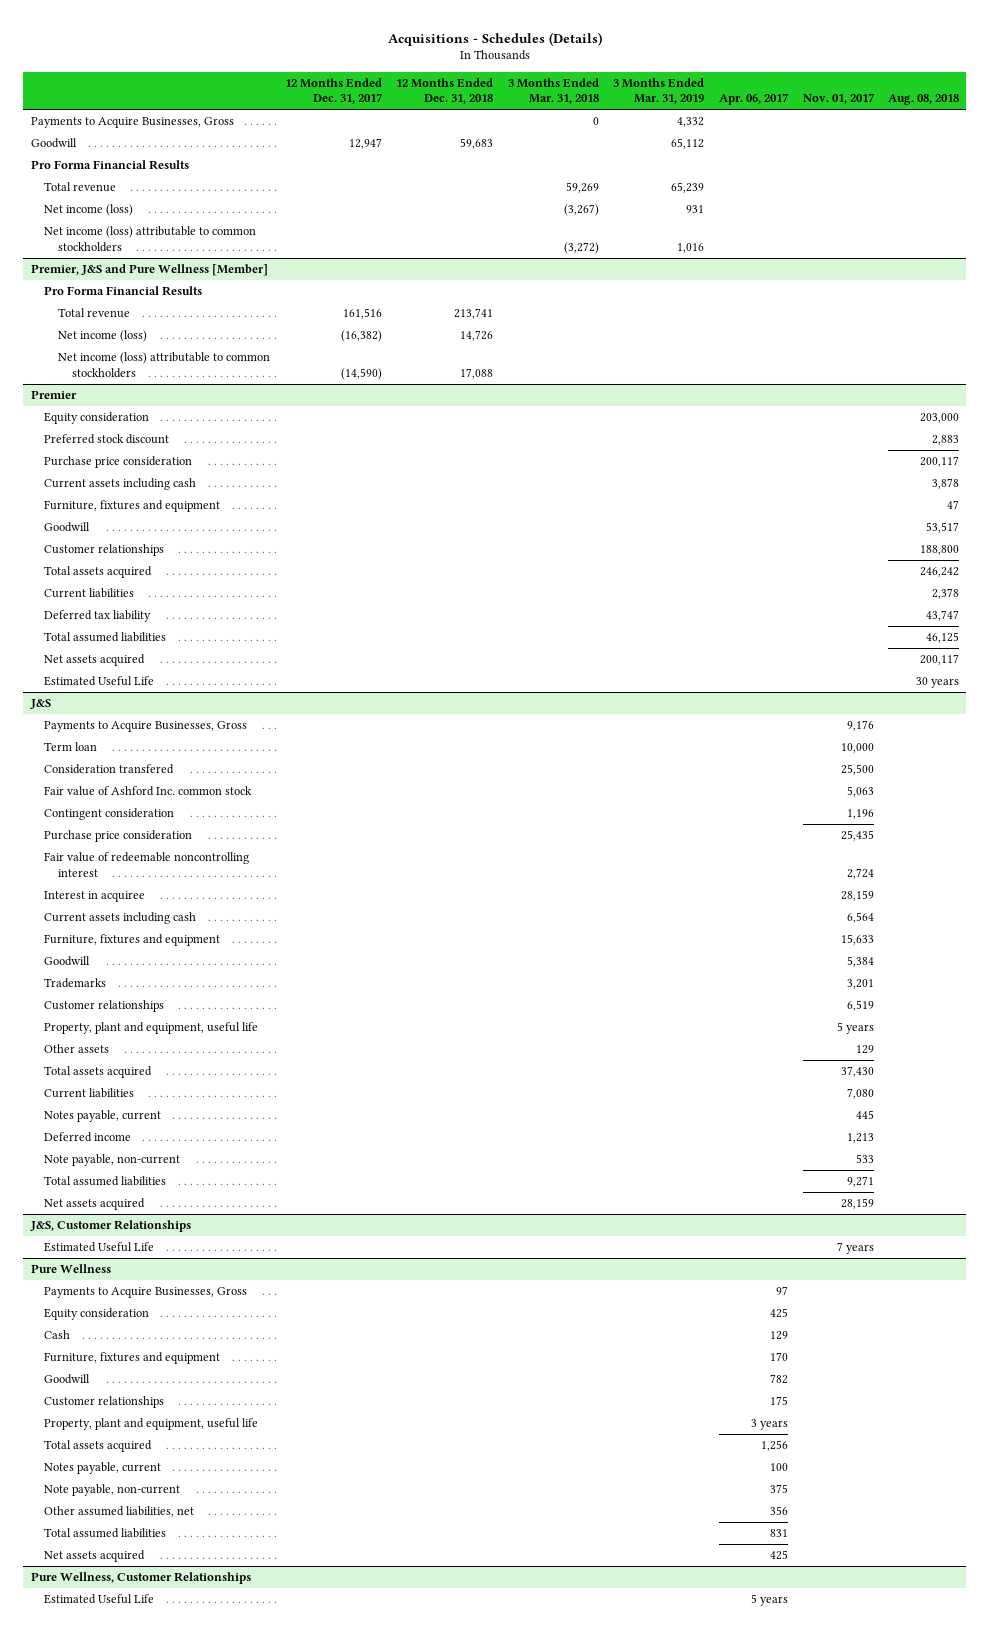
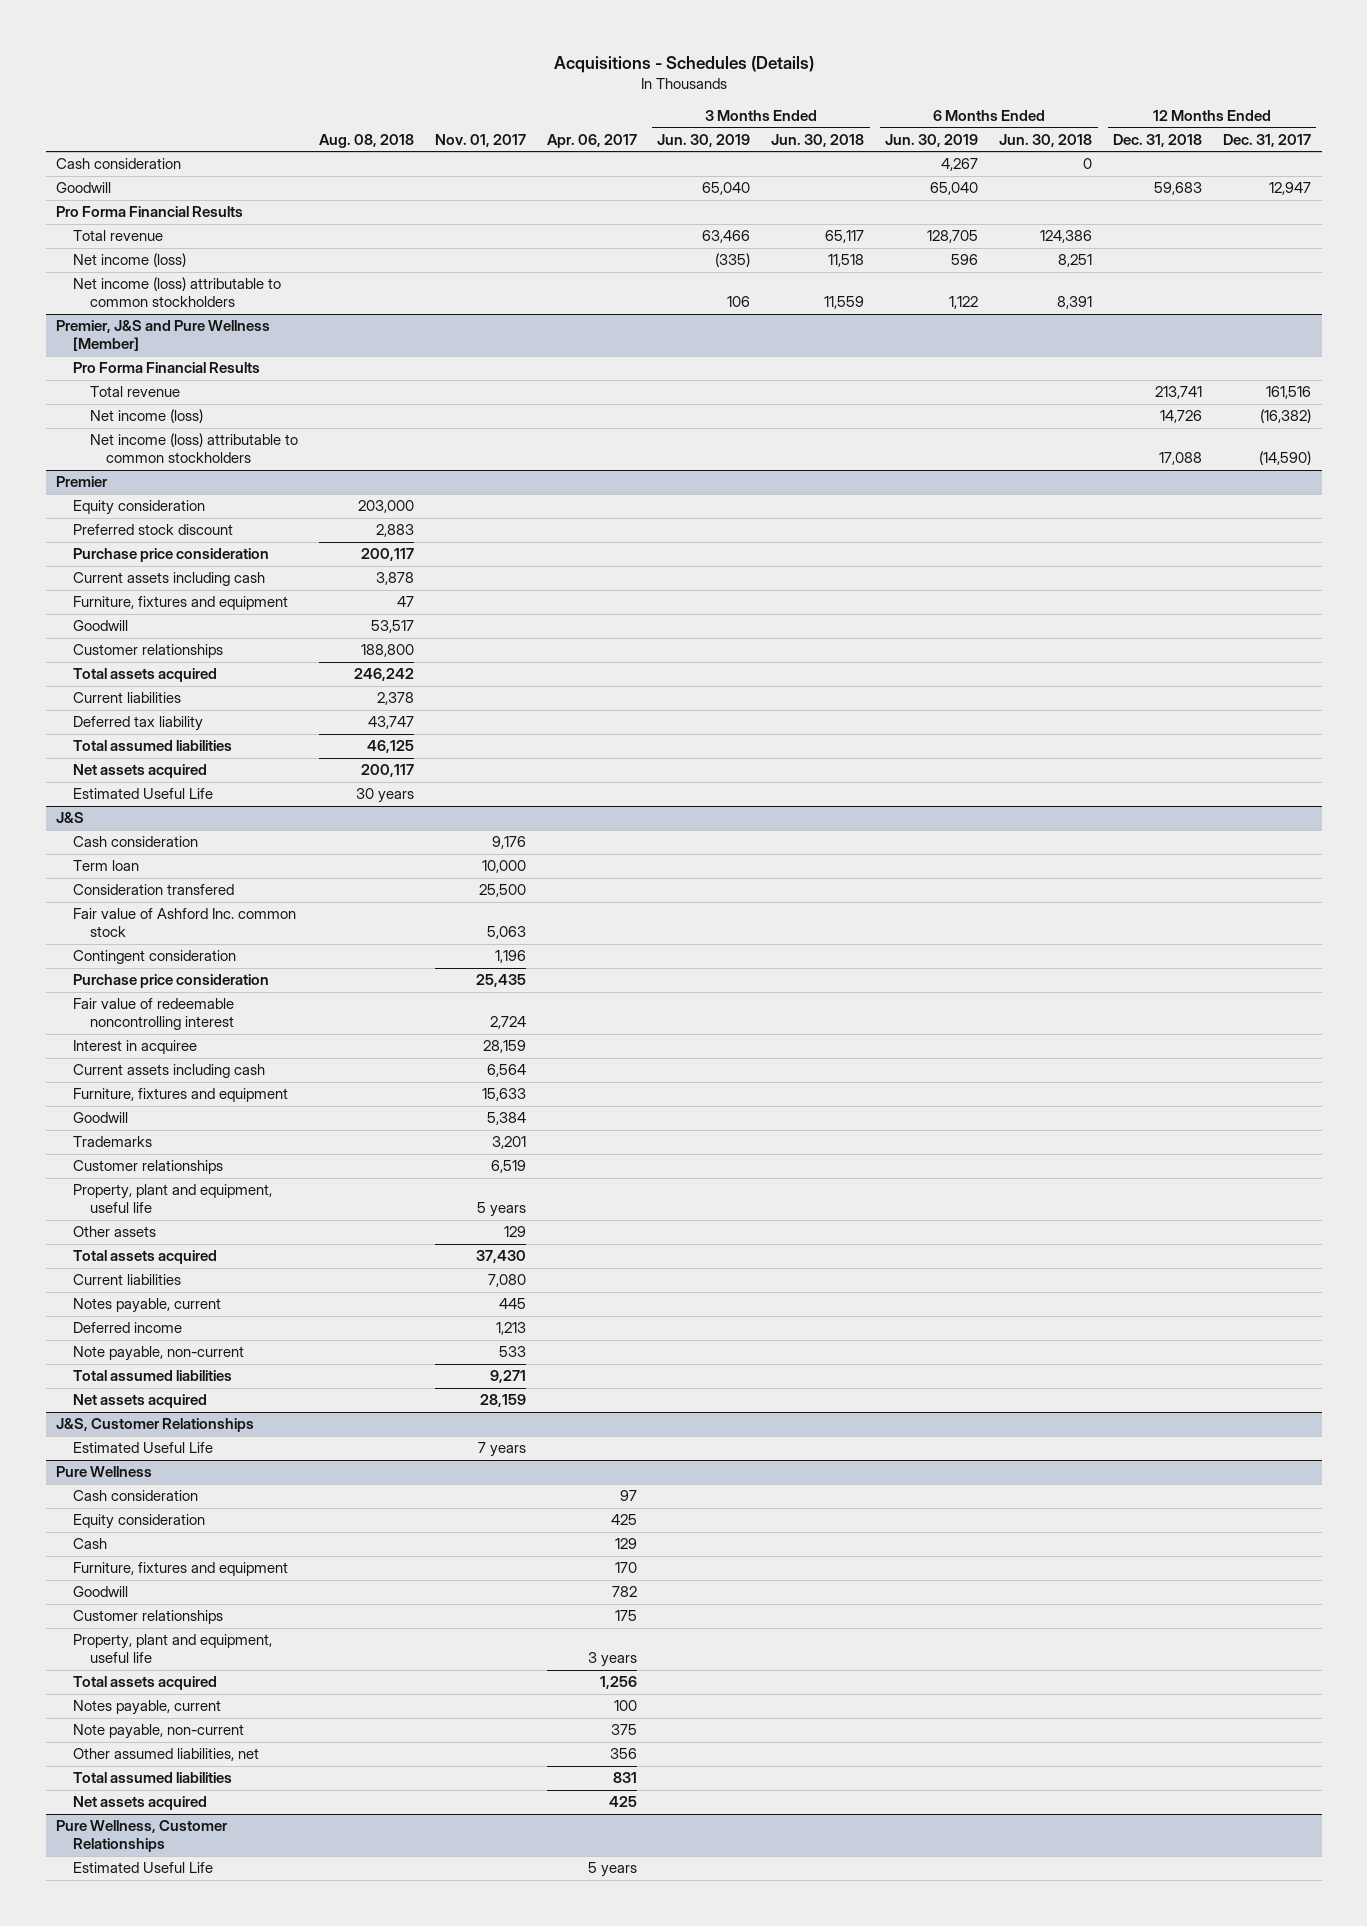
- | 12 Months Ended Dec. 31, 2017 | 12 Months Ended Dec. 31, 2018 | 3 Months Ended Mar. 31, 2018 | 3 Months Ended Mar. 31, 2019 | Apr. 06, 2017 | Nov. 01, 2017 | Aug. 08, 2018
+ | Aug. 08, 2018 | Nov. 01, 2017 | Apr. 06, 2017 | 3 Months Ended Jun. 30, 2019 | 3 Months Ended Jun. 30, 2018 | 6 Months Ended Jun. 30, 2019 | 6 Months Ended Jun. 30, 2018 | 12 Months Ended Dec. 31, 2018 | 12 Months Ended Dec. 31, 2017
- Payments to Acquire Businesses, Gross | | | 0 | 4,332 | | |
+ Cash consideration | | | | | | 4,267 | 0 | |
@ J&S
- Payments to Acquire Businesses, Gross | | | | | | 9,176 |
+ Cash consideration | | 9,176 | | | | | | |
@ Pure Wellness
- Payments to Acquire Businesses, Gross | | | | | 97 | |
+ Cash consideration | | | 97 | | | | | |

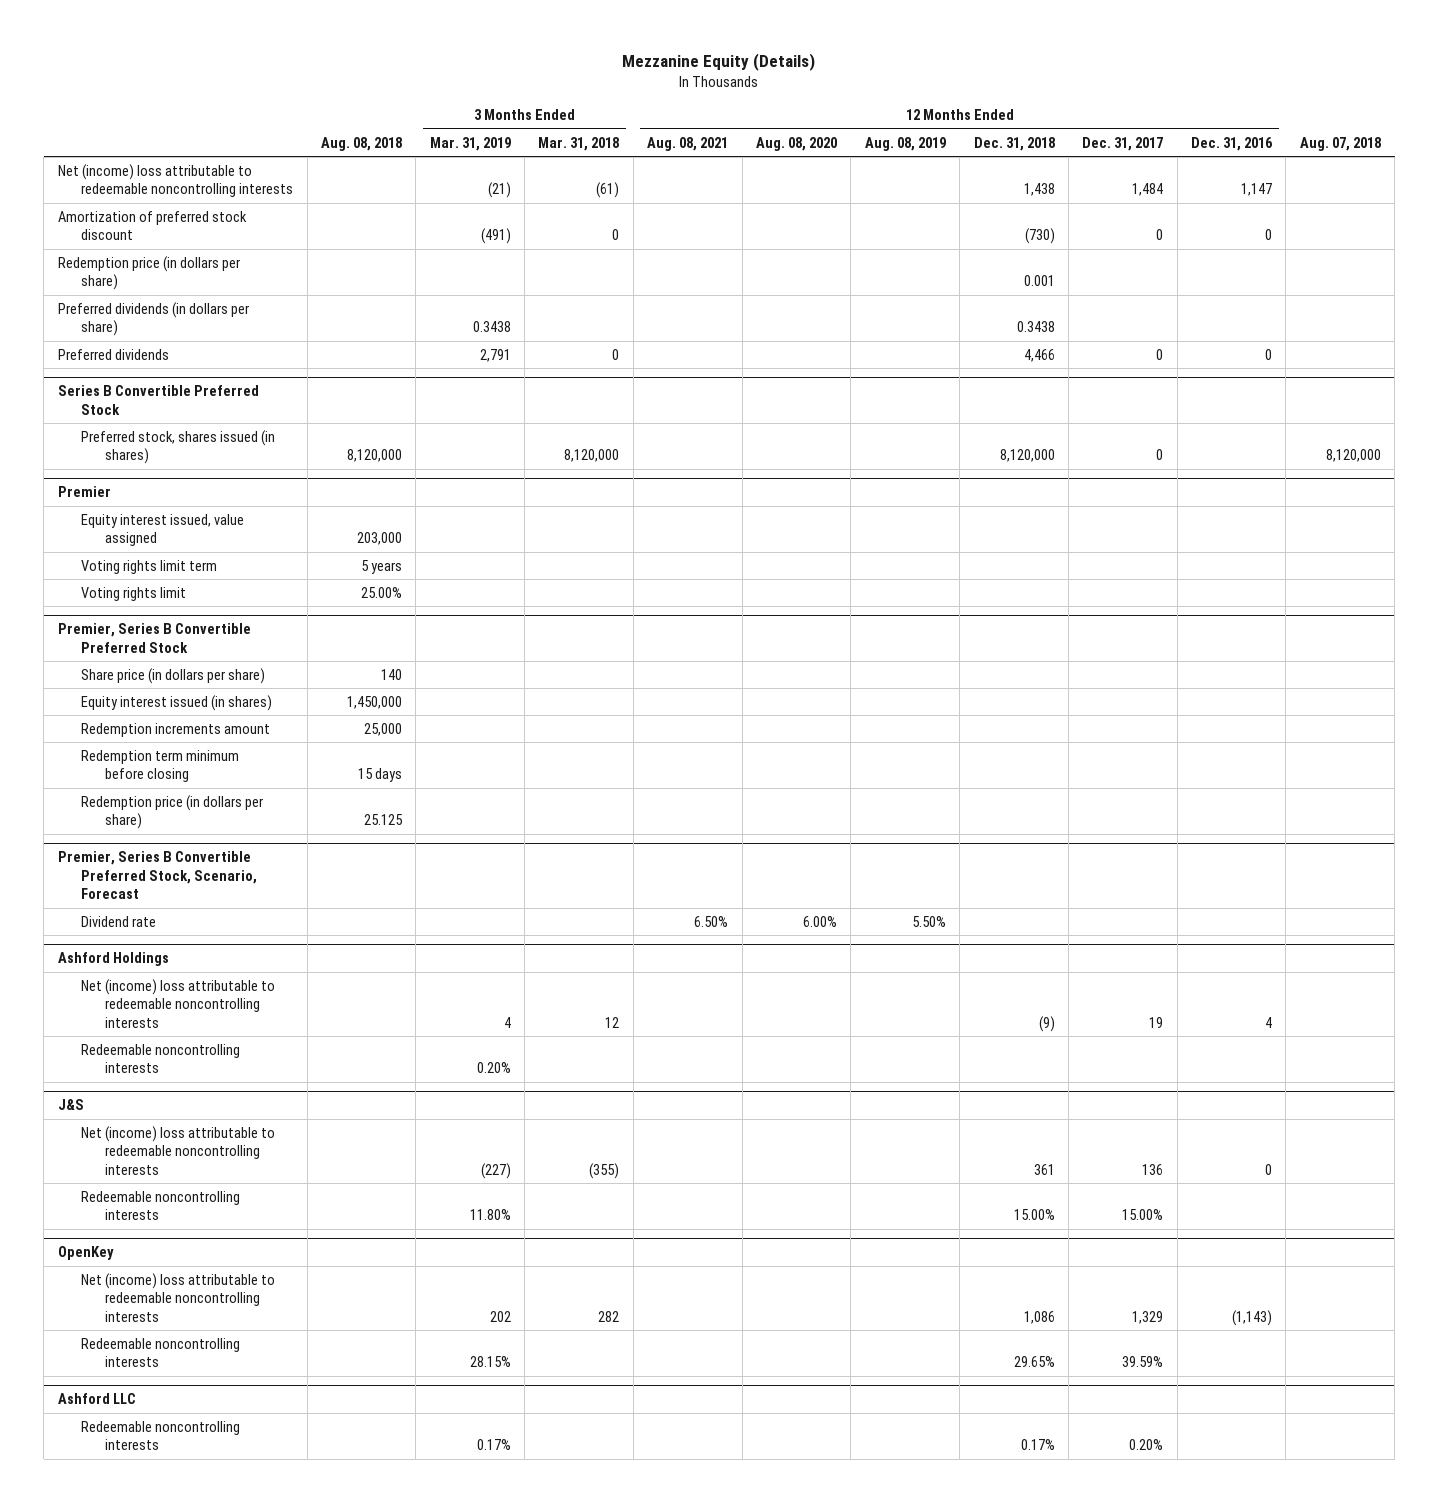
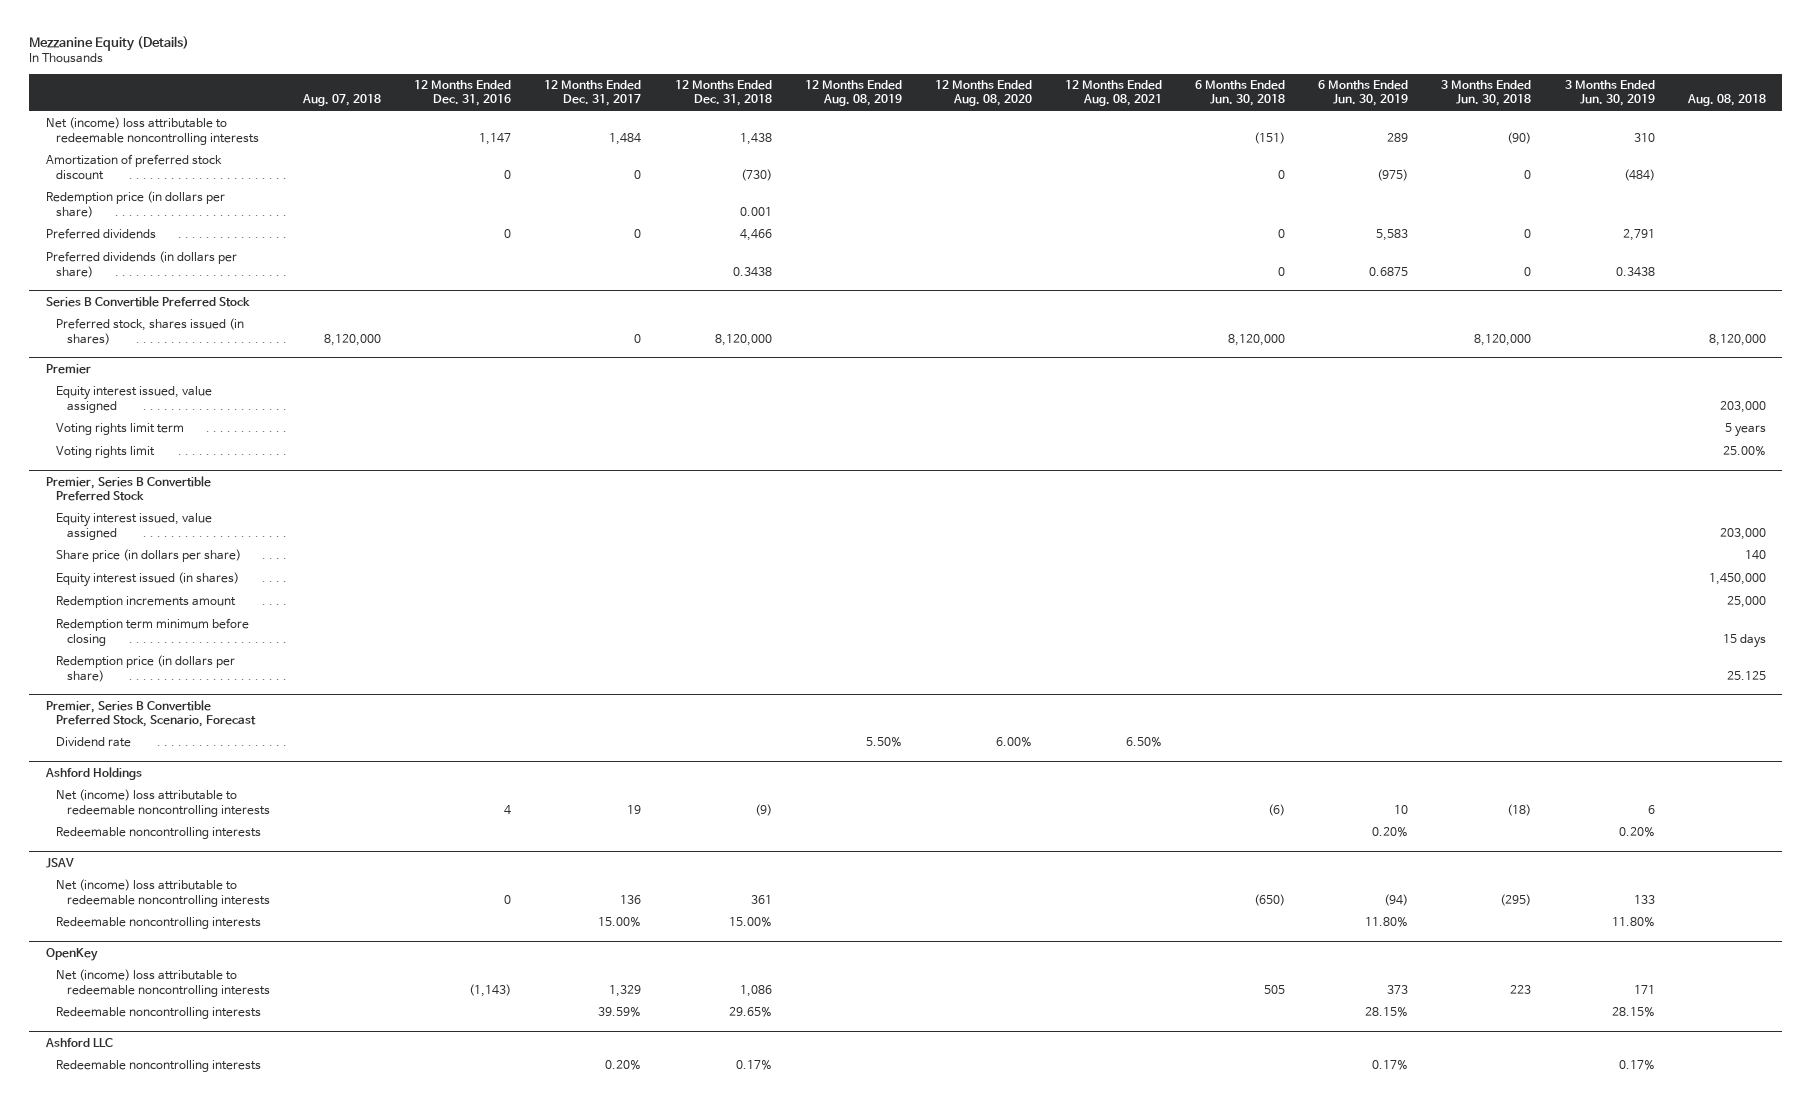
- | Aug. 08, 2018 | 3 Months Ended Mar. 31, 2019 | 3 Months Ended Mar. 31, 2018 | 12 Months Ended Aug. 08, 2021 | 12 Months Ended Aug. 08, 2020 | 12 Months Ended Aug. 08, 2019 | 12 Months Ended Dec. 31, 2018 | 12 Months Ended Dec. 31, 2017 | 12 Months Ended Dec. 31, 2016 | Aug. 07, 2018
+ | Aug. 07, 2018 | 12 Months Ended Dec. 31, 2016 | 12 Months Ended Dec. 31, 2017 | 12 Months Ended Dec. 31, 2018 | 12 Months Ended Aug. 08, 2019 | 12 Months Ended Aug. 08, 2020 | 12 Months Ended Aug. 08, 2021 | 6 Months Ended Jun. 30, 2018 | 6 Months Ended Jun. 30, 2019 | 3 Months Ended Jun. 30, 2018 | 3 Months Ended Jun. 30, 2019 | Aug. 08, 2018
moved down: Preferred dividends (in dollars per share) | | | | 0.3438 | | | | 0 | 0.6875 | 0 | 0.3438 |
@ Premier, Series B Convertible Preferred Stock
+ Equity interest issued, value assigned | | | | | | | | | | | | 203,000
- J&S
+ JSAV

